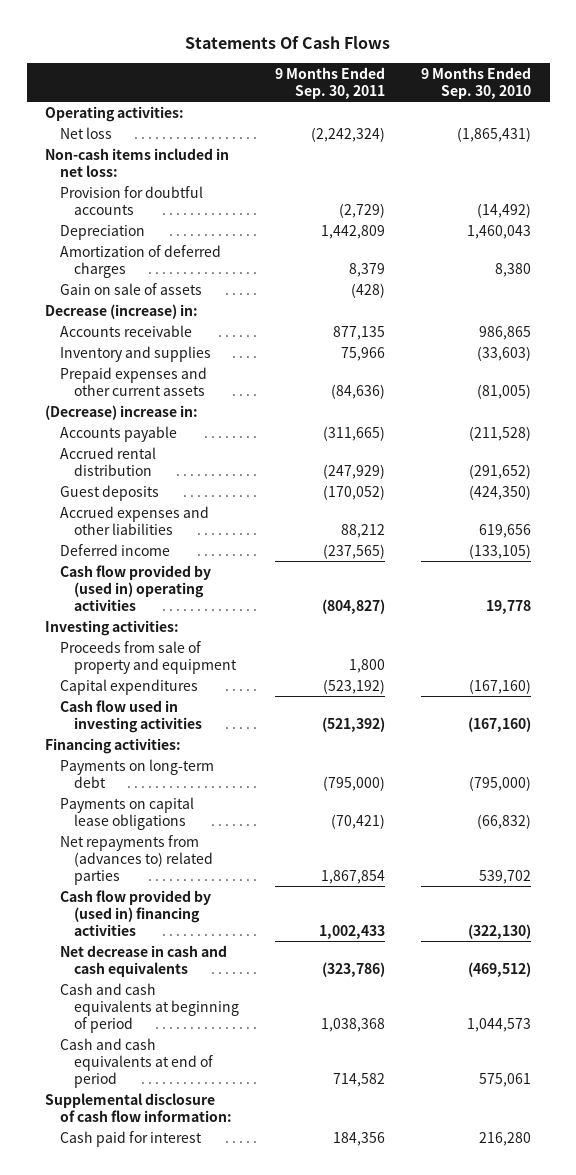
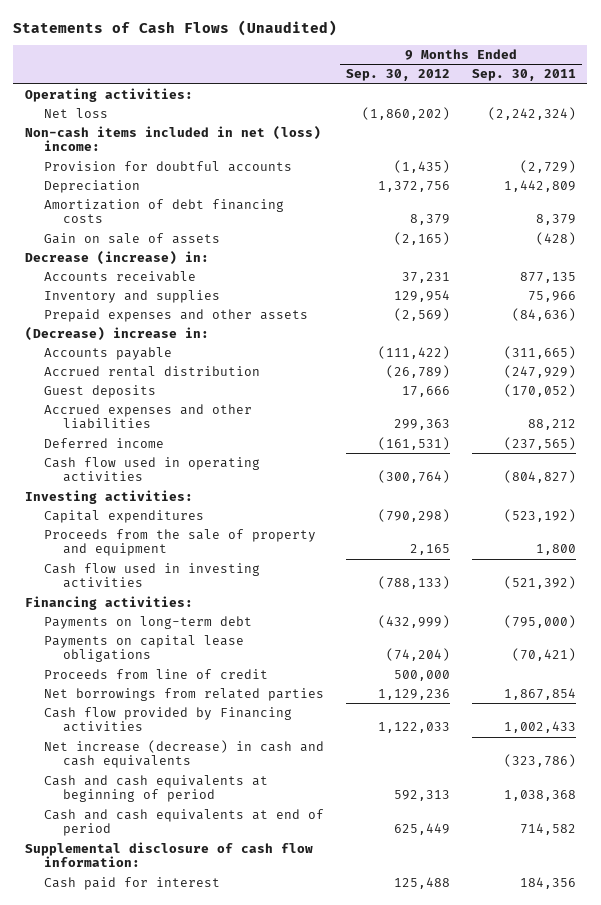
- Statements Of Cash Flows
+ Statements of Cash Flows (Unaudited)
- | 9 Months Ended Sep. 30, 2011 | 9 Months Ended Sep. 30, 2010
+ | 9 Months Ended Sep. 30, 2012 | 9 Months Ended Sep. 30, 2011
- Non-cash items included in net loss:
+ Non-cash items included in net (loss) income:
- Amortization of deferred charges | 8,379 | 8,380
+ Amortization of debt financing costs | 8,379 | 8,379
- Prepaid expenses and other current assets | (84,636) | (81,005)
+ Prepaid expenses and other assets | (2,569) | (84,636)
- Cash flow provided by (used in) operating activities | (804,827) | 19,778
+ Cash flow used in operating activities | (300,764) | (804,827)
- Proceeds from sale of property and equipment | 1,800 |
+ Proceeds from the sale of property and equipment | 2,165 | 1,800
- Net repayments from (advances to) related parties | 1,867,854 | 539,702
- Cash flow provided by (used in) financing activities | 1,002,433 | (322,130)
- Net decrease in cash and cash equivalents | (323,786) | (469,512)
+ Proceeds from line of credit | 500,000 |
+ Net borrowings from related parties | 1,129,236 | 1,867,854
+ Cash flow provided by Financing activities | 1,122,033 | 1,002,433
+ Net increase (decrease) in cash and cash equivalents | | (323,786)

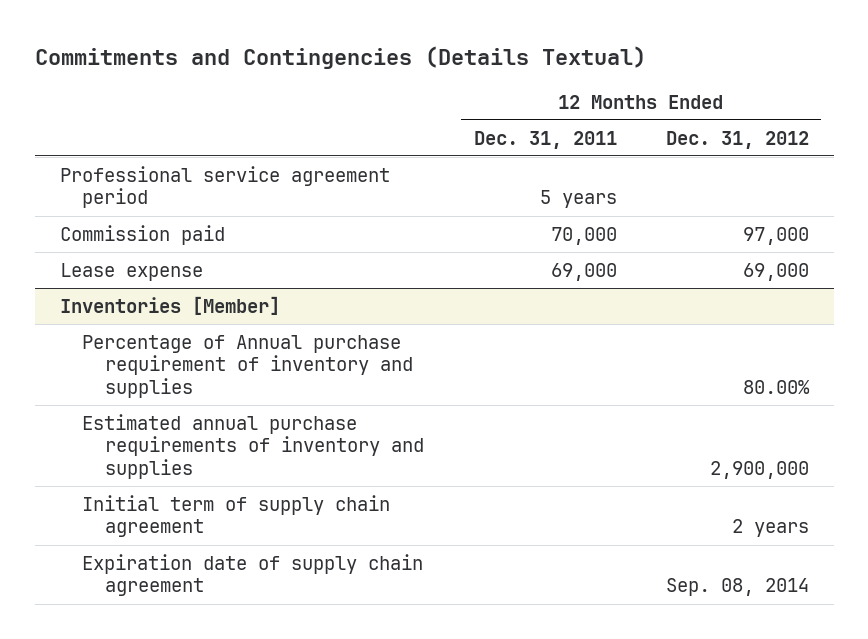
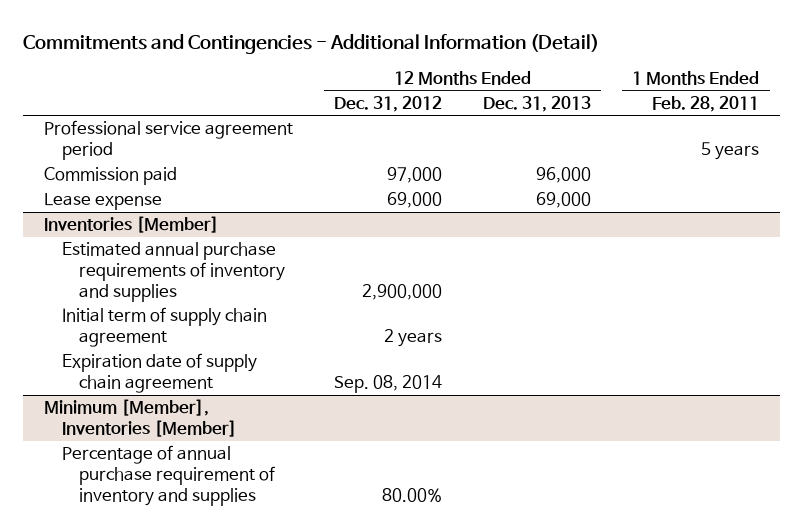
- Commitments and Contingencies (Details Textual)
+ Commitments and Contingencies - Additional Information (Detail)
- | 12 Months Ended Dec. 31, 2011 | 12 Months Ended Dec. 31, 2012
+ | 12 Months Ended Dec. 31, 2012 | 12 Months Ended Dec. 31, 2013 | 1 Months Ended Feb. 28, 2011
@ Inventories [Member]
- Percentage of Annual purchase requirement of inventory and supplies | | 80.00%
+ Minimum [Member], Inventories [Member]
+ Percentage of annual purchase requirement of inventory and supplies | 80.00% | |

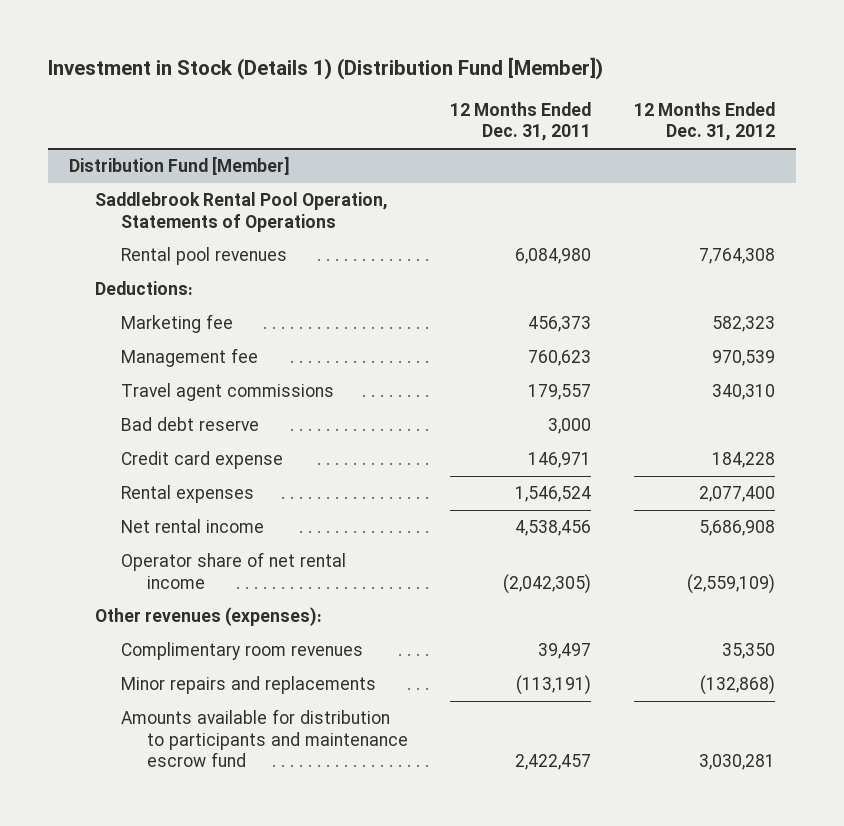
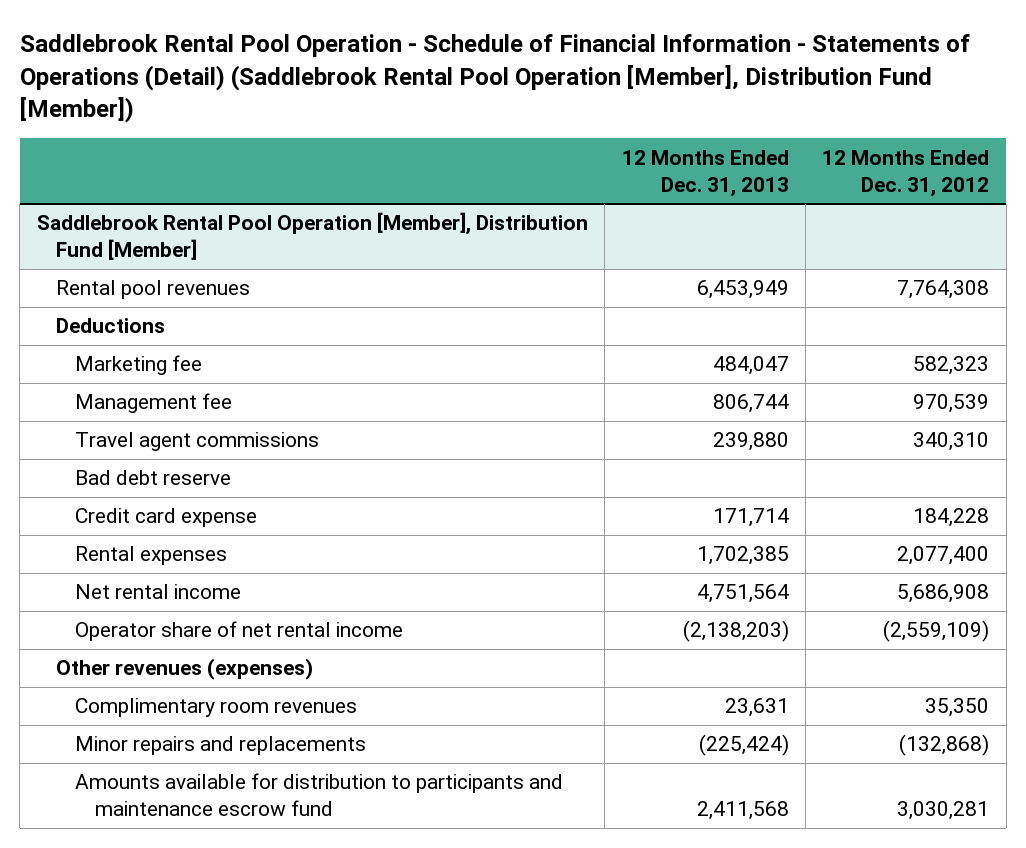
- Investment in Stock (Details 1) (Distribution Fund [Member])
+ Saddlebrook Rental Pool Operation - Schedule of Financial Information - Statements of Operations (Detail) (Saddlebrook Rental Pool Operation [Member], Distribution Fund [Member])
- | 12 Months Ended Dec. 31, 2011 | 12 Months Ended Dec. 31, 2012
+ | 12 Months Ended Dec. 31, 2013 | 12 Months Ended Dec. 31, 2012
- Distribution Fund [Member]
- Saddlebrook Rental Pool Operation, Statements of Operations
+ Saddlebrook Rental Pool Operation [Member], Distribution Fund [Member]
- Deductions:
+ Deductions
- Other revenues (expenses):
+ Other revenues (expenses)

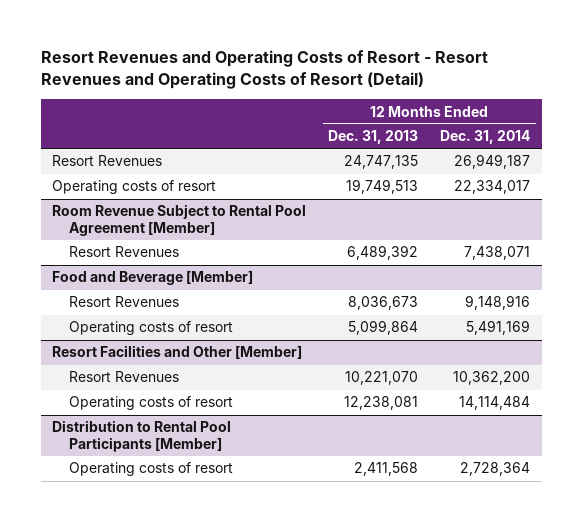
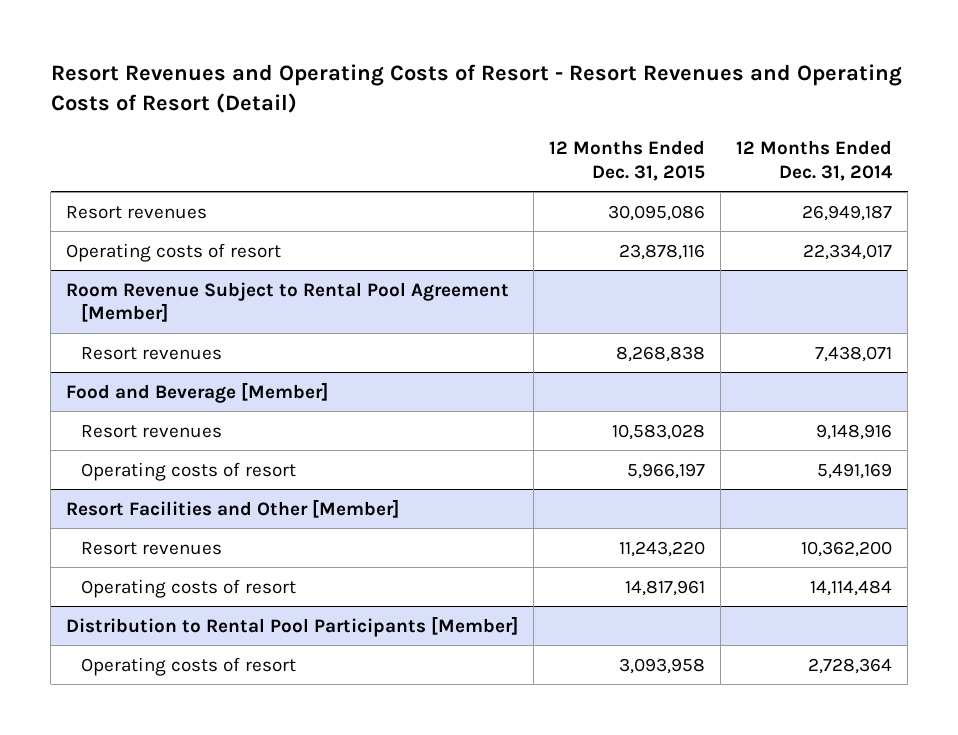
- | 12 Months Ended Dec. 31, 2013 | 12 Months Ended Dec. 31, 2014
+ | 12 Months Ended Dec. 31, 2015 | 12 Months Ended Dec. 31, 2014
- Resort Revenues | 24,747,135 | 26,949,187
+ Resort revenues | 30,095,086 | 26,949,187
@ Room Revenue Subject to Rental Pool Agreement [Member]
- Resort Revenues | 6,489,392 | 7,438,071
+ Resort revenues | 8,268,838 | 7,438,071
@ Food and Beverage [Member]
- Resort Revenues | 8,036,673 | 9,148,916
+ Resort revenues | 10,583,028 | 9,148,916
@ Resort Facilities and Other [Member]
- Resort Revenues | 10,221,070 | 10,362,200
+ Resort revenues | 11,243,220 | 10,362,200

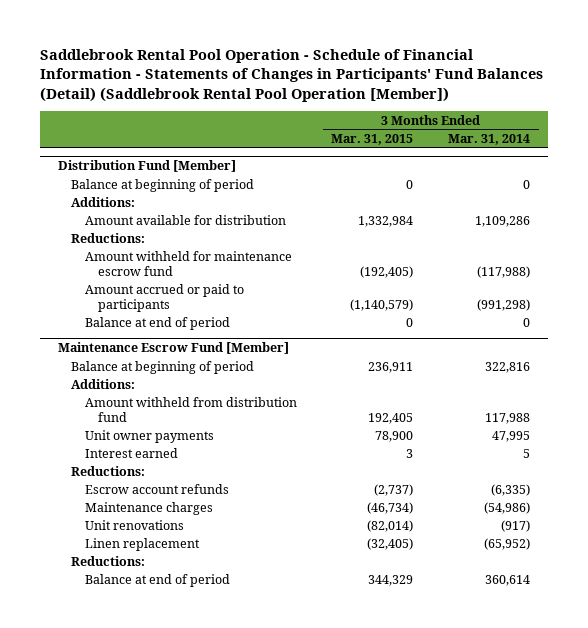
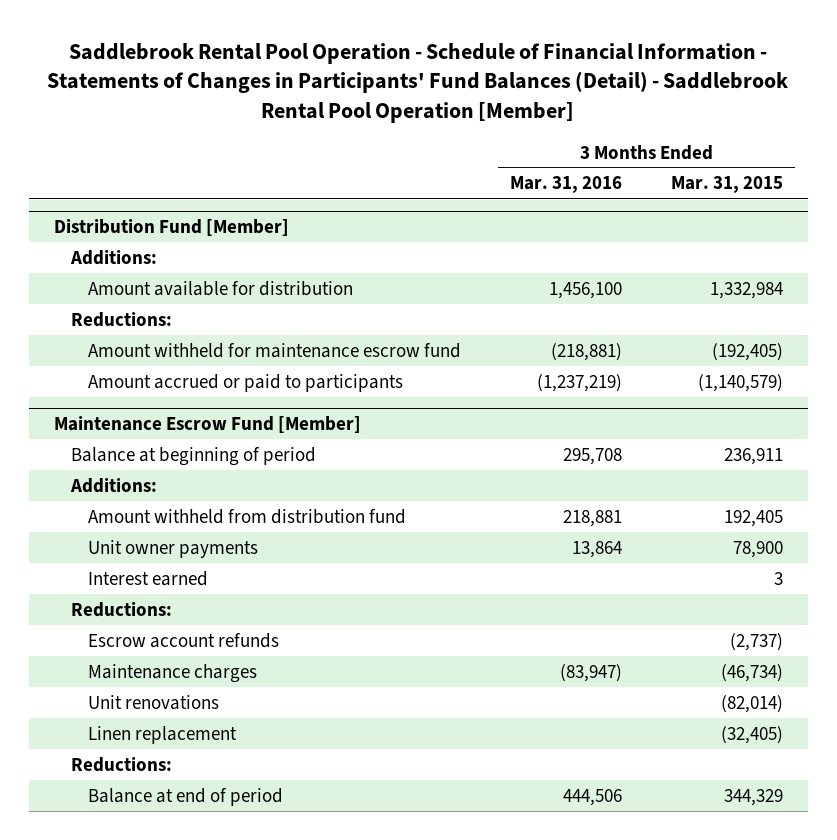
- Saddlebrook Rental Pool Operation - Schedule of Financial Information - Statements of Changes in Participants' Fund Balances (Detail) (Saddlebrook Rental Pool Operation [Member])
+ Saddlebrook Rental Pool Operation - Schedule of Financial Information - Statements of Changes in Participants' Fund Balances (Detail) - Saddlebrook Rental Pool Operation [Member]
- | 3 Months Ended Mar. 31, 2015 | 3 Months Ended Mar. 31, 2014
+ | 3 Months Ended Mar. 31, 2016 | 3 Months Ended Mar. 31, 2015
@ Distribution Fund [Member]
- Balance at beginning of period | 0 | 0
- Balance at end of period | 0 | 0

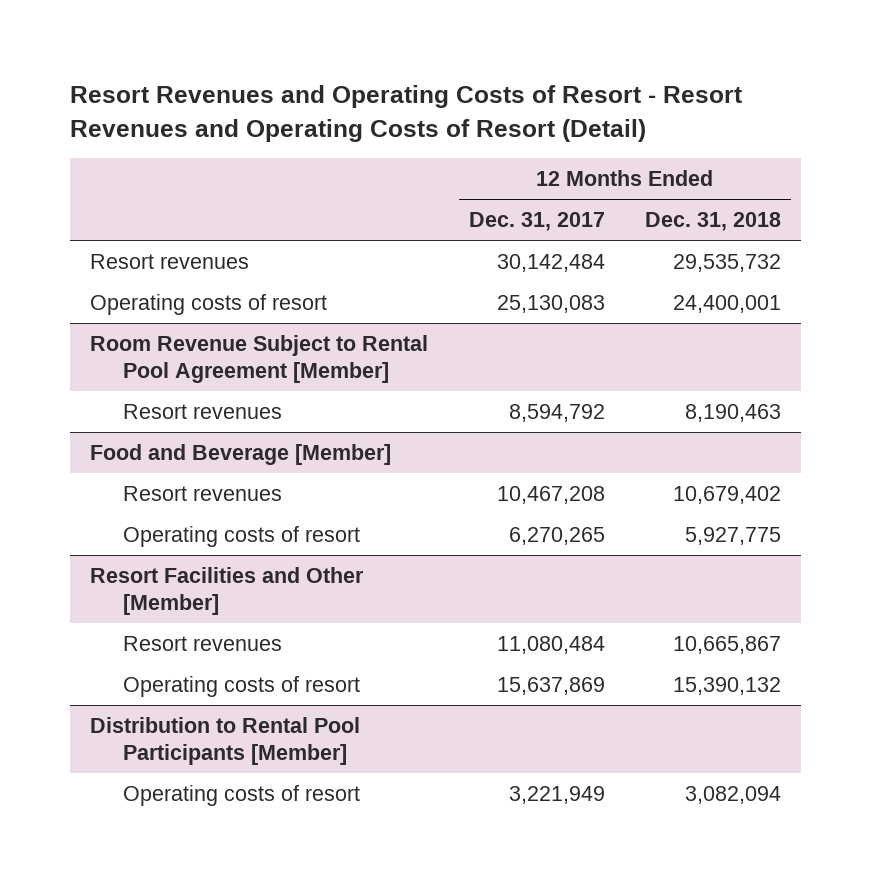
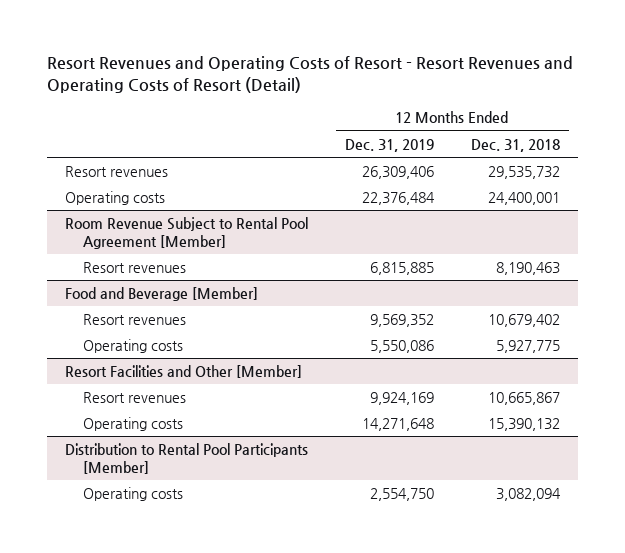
- | 12 Months Ended Dec. 31, 2017 | 12 Months Ended Dec. 31, 2018
+ | 12 Months Ended Dec. 31, 2019 | 12 Months Ended Dec. 31, 2018
- Operating costs of resort | 25,130,083 | 24,400,001
+ Operating costs | 22,376,484 | 24,400,001
@ Food and Beverage [Member]
- Operating costs of resort | 6,270,265 | 5,927,775
+ Operating costs | 5,550,086 | 5,927,775
@ Resort Facilities and Other [Member]
- Operating costs of resort | 15,637,869 | 15,390,132
+ Operating costs | 14,271,648 | 15,390,132
@ Distribution to Rental Pool Participants [Member]
- Operating costs of resort | 3,221,949 | 3,082,094
+ Operating costs | 2,554,750 | 3,082,094

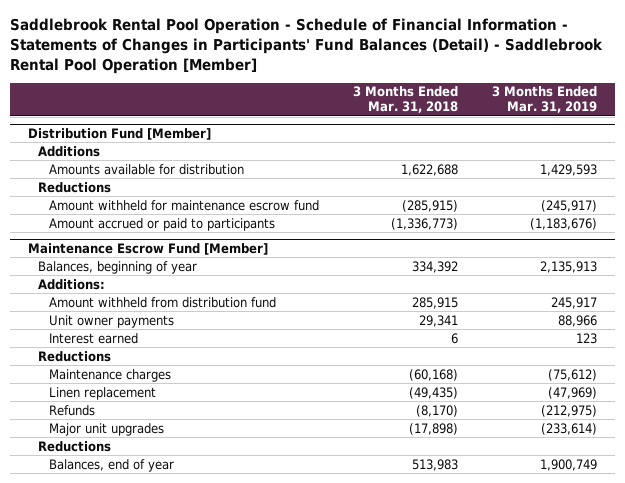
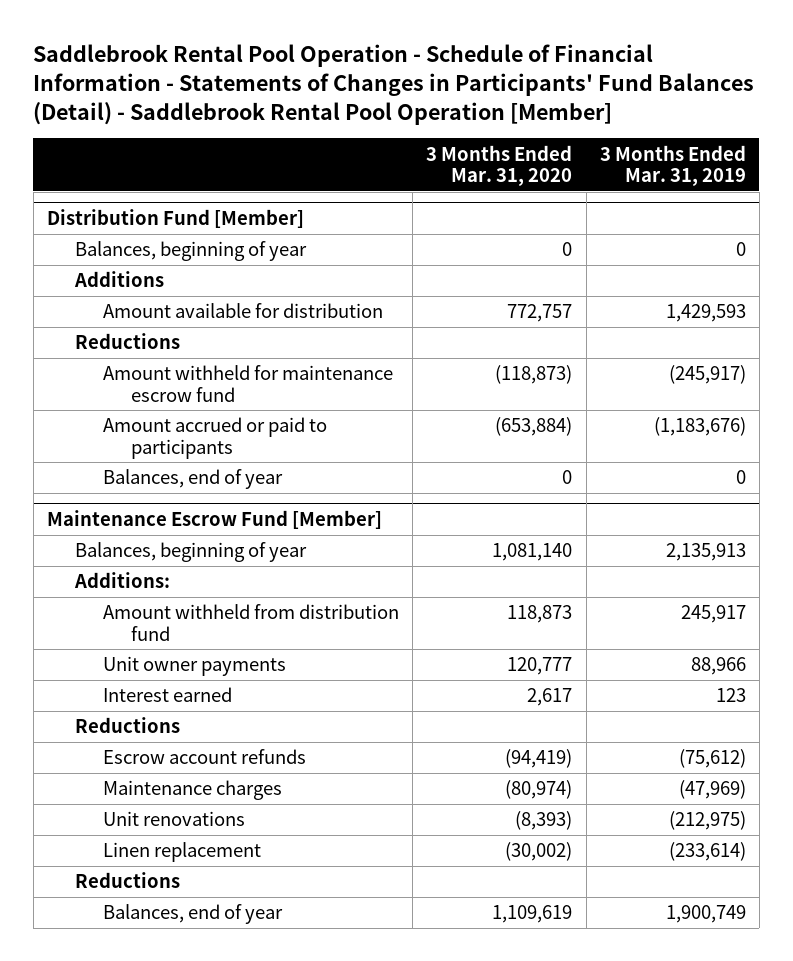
- | 3 Months Ended Mar. 31, 2018 | 3 Months Ended Mar. 31, 2019
+ | 3 Months Ended Mar. 31, 2020 | 3 Months Ended Mar. 31, 2019
@ Distribution Fund [Member]
+ Balances, beginning of year | 0 | 0
- Amounts available for distribution | 1,622,688 | 1,429,593
+ Amount available for distribution | 772,757 | 1,429,593
+ Balances, end of year | 0 | 0
@ Maintenance Escrow Fund [Member]
- Maintenance charges | (60,168) | (75,612)
- Linen replacement | (49,435) | (47,969)
- Refunds | (8,170) | (212,975)
- Major unit upgrades | (17,898) | (233,614)
+ Escrow account refunds | (94,419) | (75,612)
+ Maintenance charges | (80,974) | (47,969)
+ Unit renovations | (8,393) | (212,975)
+ Linen replacement | (30,002) | (233,614)

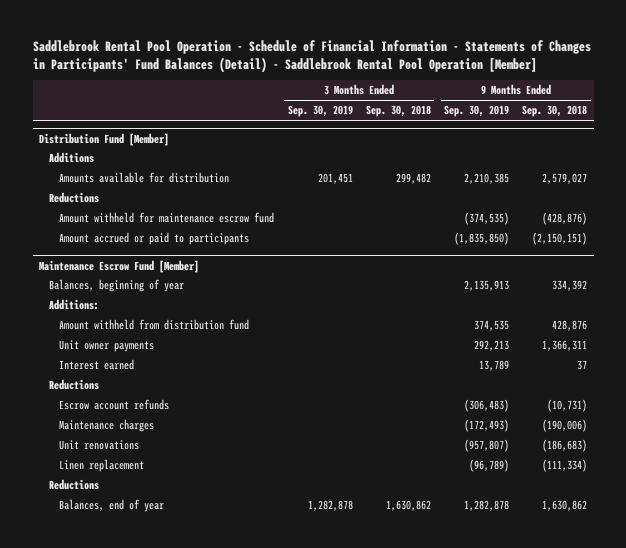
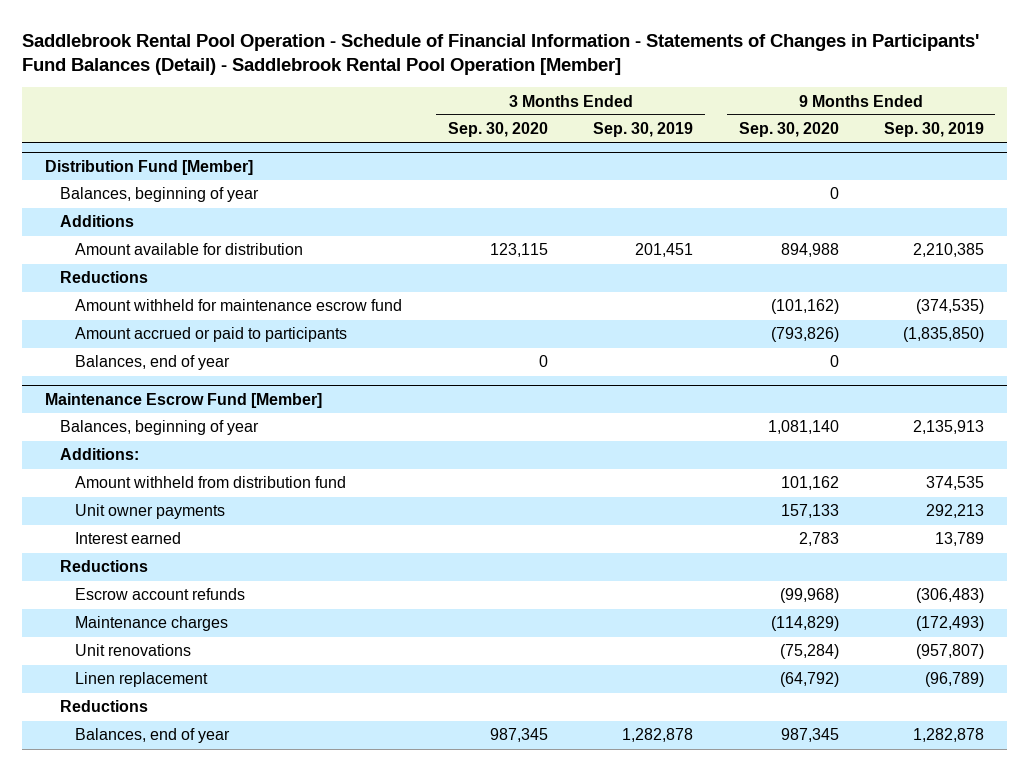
- | 3 Months Ended Sep. 30, 2019 | 3 Months Ended Sep. 30, 2018 | 9 Months Ended Sep. 30, 2019 | 9 Months Ended Sep. 30, 2018
+ | 3 Months Ended Sep. 30, 2020 | 3 Months Ended Sep. 30, 2019 | 9 Months Ended Sep. 30, 2020 | 9 Months Ended Sep. 30, 2019
@ Distribution Fund [Member]
+ Balances, beginning of year | | | 0 |
- Amounts available for distribution | 201,451 | 299,482 | 2,210,385 | 2,579,027
+ Amount available for distribution | 123,115 | 201,451 | 894,988 | 2,210,385
+ Balances, end of year | 0 | | 0 |

